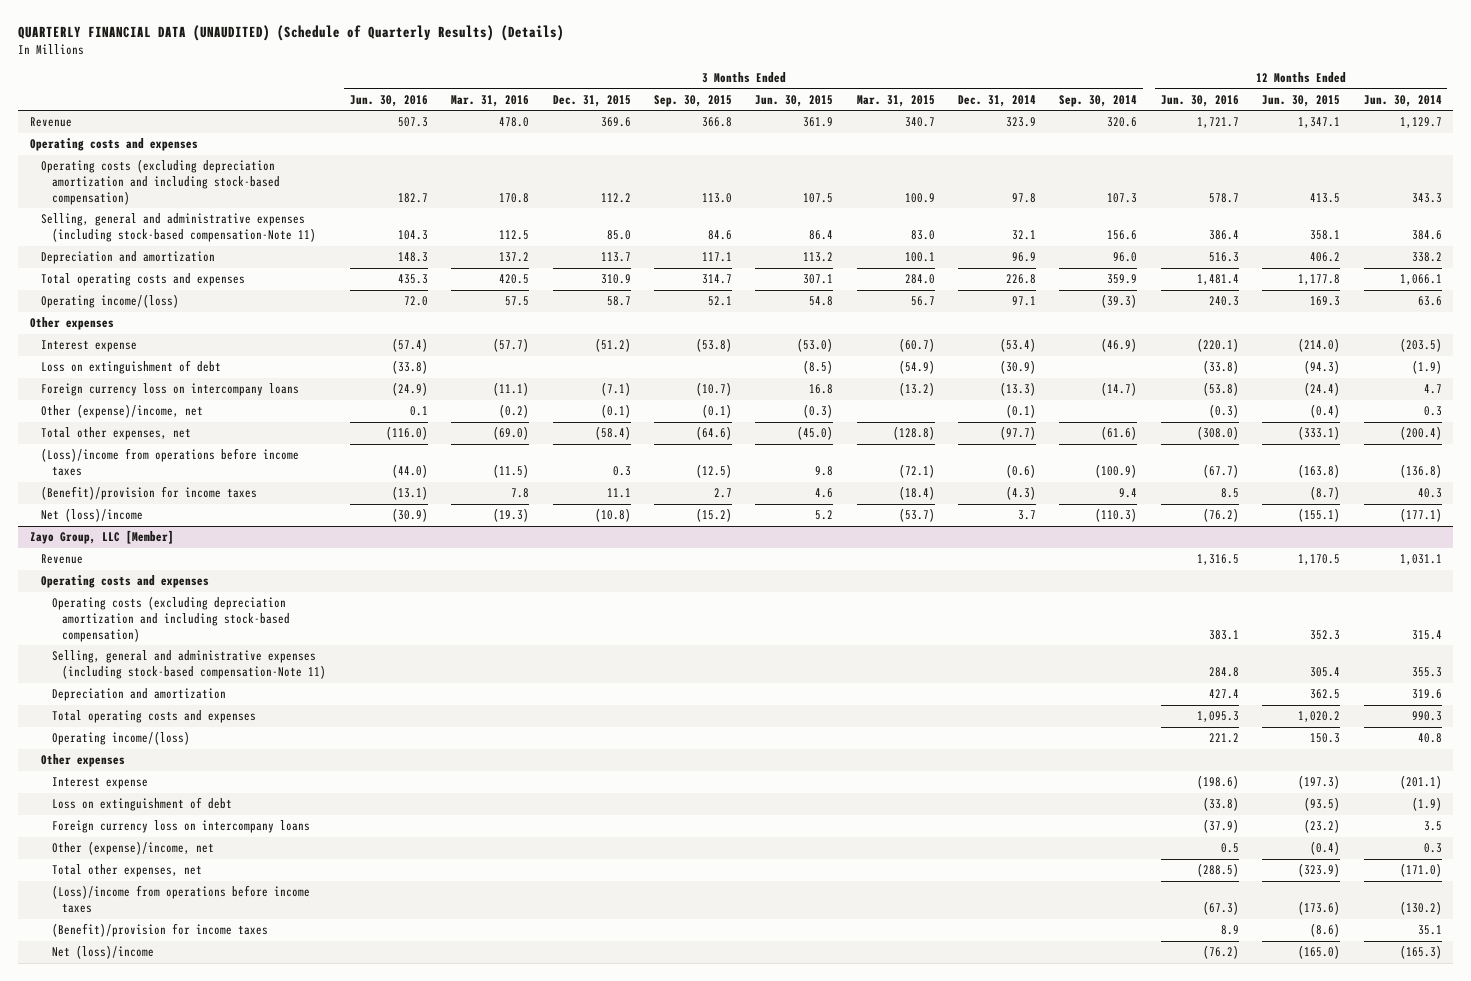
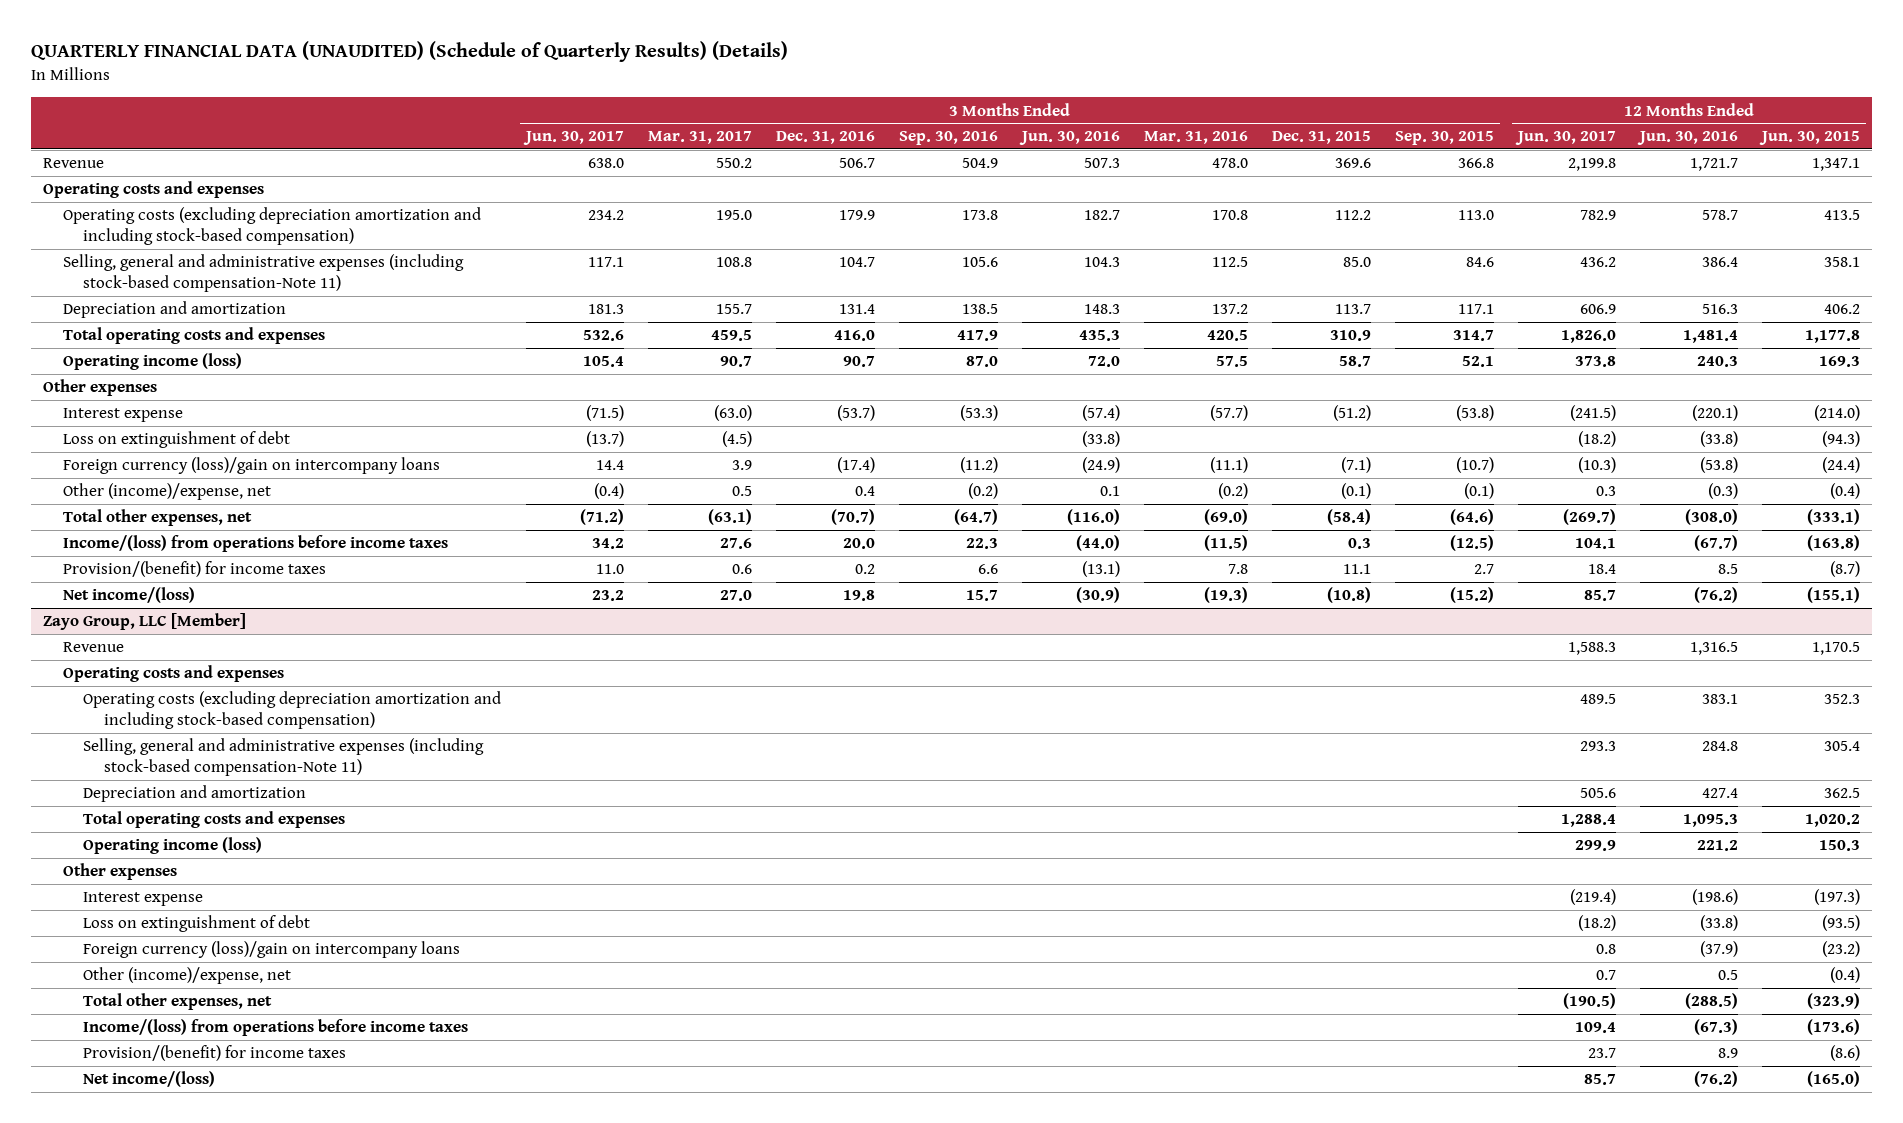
- | 3 Months Ended Jun. 30, 2016 | 3 Months Ended Mar. 31, 2016 | 3 Months Ended Dec. 31, 2015 | 3 Months Ended Sep. 30, 2015 | 3 Months Ended Jun. 30, 2015 | 3 Months Ended Mar. 31, 2015 | 3 Months Ended Dec. 31, 2014 | 3 Months Ended Sep. 30, 2014 | 12 Months Ended Jun. 30, 2016 | 12 Months Ended Jun. 30, 2015 | 12 Months Ended Jun. 30, 2014
+ | 3 Months Ended Jun. 30, 2017 | 3 Months Ended Mar. 31, 2017 | 3 Months Ended Dec. 31, 2016 | 3 Months Ended Sep. 30, 2016 | 3 Months Ended Jun. 30, 2016 | 3 Months Ended Mar. 31, 2016 | 3 Months Ended Dec. 31, 2015 | 3 Months Ended Sep. 30, 2015 | 12 Months Ended Jun. 30, 2017 | 12 Months Ended Jun. 30, 2016 | 12 Months Ended Jun. 30, 2015
- Operating income/(loss) | 72.0 | 57.5 | 58.7 | 52.1 | 54.8 | 56.7 | 97.1 | (39.3) | 240.3 | 169.3 | 63.6
+ Operating income (loss) | 105.4 | 90.7 | 90.7 | 87.0 | 72.0 | 57.5 | 58.7 | 52.1 | 373.8 | 240.3 | 169.3
- Foreign currency loss on intercompany loans | (24.9) | (11.1) | (7.1) | (10.7) | 16.8 | (13.2) | (13.3) | (14.7) | (53.8) | (24.4) | 4.7
- Other (expense)/income, net | 0.1 | (0.2) | (0.1) | (0.1) | (0.3) | | (0.1) | | (0.3) | (0.4) | 0.3
+ Foreign currency (loss)/gain on intercompany loans | 14.4 | 3.9 | (17.4) | (11.2) | (24.9) | (11.1) | (7.1) | (10.7) | (10.3) | (53.8) | (24.4)
+ Other (income)/expense, net | (0.4) | 0.5 | 0.4 | (0.2) | 0.1 | (0.2) | (0.1) | (0.1) | 0.3 | (0.3) | (0.4)
- (Loss)/income from operations before income taxes | (44.0) | (11.5) | 0.3 | (12.5) | 9.8 | (72.1) | (0.6) | (100.9) | (67.7) | (163.8) | (136.8)
- (Benefit)/provision for income taxes | (13.1) | 7.8 | 11.1 | 2.7 | 4.6 | (18.4) | (4.3) | 9.4 | 8.5 | (8.7) | 40.3
- Net (loss)/income | (30.9) | (19.3) | (10.8) | (15.2) | 5.2 | (53.7) | 3.7 | (110.3) | (76.2) | (155.1) | (177.1)
+ Income/(loss) from operations before income taxes | 34.2 | 27.6 | 20.0 | 22.3 | (44.0) | (11.5) | 0.3 | (12.5) | 104.1 | (67.7) | (163.8)
+ Provision/(benefit) for income taxes | 11.0 | 0.6 | 0.2 | 6.6 | (13.1) | 7.8 | 11.1 | 2.7 | 18.4 | 8.5 | (8.7)
+ Net income/(loss) | 23.2 | 27.0 | 19.8 | 15.7 | (30.9) | (19.3) | (10.8) | (15.2) | 85.7 | (76.2) | (155.1)
@ Zayo Group, LLC [Member]
- Operating income/(loss) | | | | | | | | | 221.2 | 150.3 | 40.8
+ Operating income (loss) | | | | | | | | | 299.9 | 221.2 | 150.3
- Foreign currency loss on intercompany loans | | | | | | | | | (37.9) | (23.2) | 3.5
- Other (expense)/income, net | | | | | | | | | 0.5 | (0.4) | 0.3
+ Foreign currency (loss)/gain on intercompany loans | | | | | | | | | 0.8 | (37.9) | (23.2)
+ Other (income)/expense, net | | | | | | | | | 0.7 | 0.5 | (0.4)
- (Loss)/income from operations before income taxes | | | | | | | | | (67.3) | (173.6) | (130.2)
- (Benefit)/provision for income taxes | | | | | | | | | 8.9 | (8.6) | 35.1
- Net (loss)/income | | | | | | | | | (76.2) | (165.0) | (165.3)
+ Income/(loss) from operations before income taxes | | | | | | | | | 109.4 | (67.3) | (173.6)
+ Provision/(benefit) for income taxes | | | | | | | | | 23.7 | 8.9 | (8.6)
+ Net income/(loss) | | | | | | | | | 85.7 | (76.2) | (165.0)

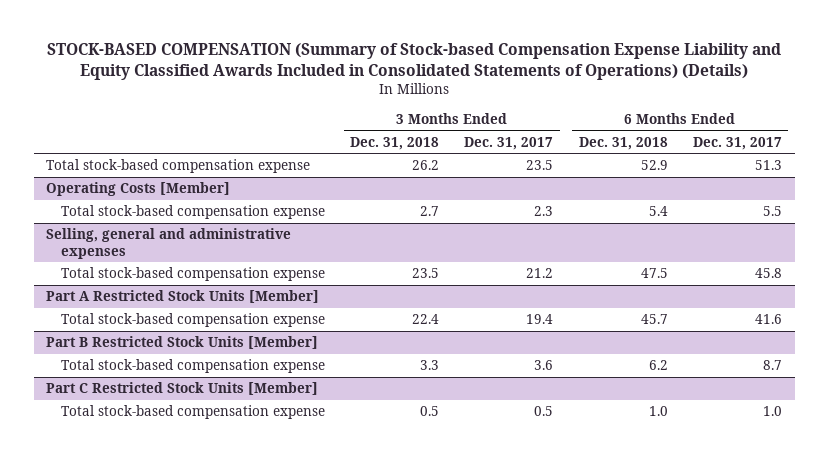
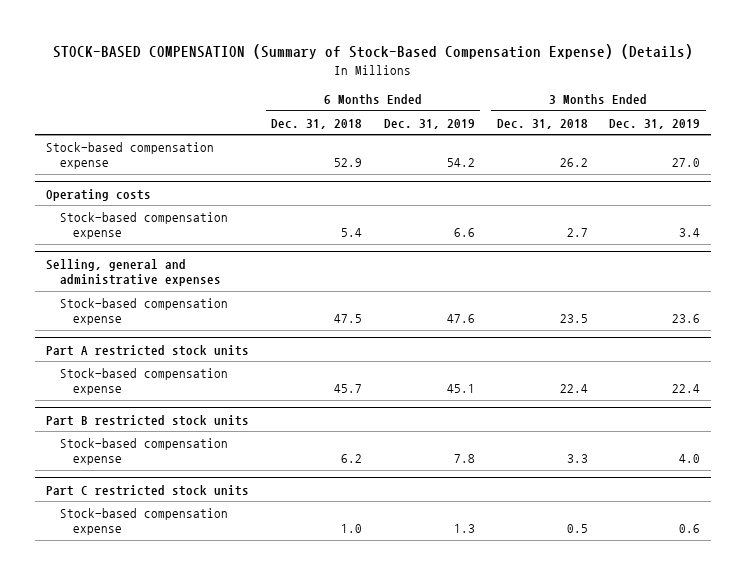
- STOCK-BASED COMPENSATION (Summary of Stock-based Compensation Expense Liability and Equity Classified Awards Included in Consolidated Statements of Operations) (Details)
+ STOCK-BASED COMPENSATION (Summary of Stock-Based Compensation Expense) (Details)
- | 3 Months Ended Dec. 31, 2018 | 3 Months Ended Dec. 31, 2017 | 6 Months Ended Dec. 31, 2018 | 6 Months Ended Dec. 31, 2017
+ | 6 Months Ended Dec. 31, 2018 | 6 Months Ended Dec. 31, 2019 | 3 Months Ended Dec. 31, 2018 | 3 Months Ended Dec. 31, 2019
- Total stock-based compensation expense | 26.2 | 23.5 | 52.9 | 51.3
- Operating Costs [Member]
- Total stock-based compensation expense | 2.7 | 2.3 | 5.4 | 5.5
+ Stock-based compensation expense | 52.9 | 54.2 | 26.2 | 27.0
+ Operating costs
+ Stock-based compensation expense | 5.4 | 6.6 | 2.7 | 3.4
@ Selling, general and administrative expenses
- Total stock-based compensation expense | 23.5 | 21.2 | 47.5 | 45.8
- Part A Restricted Stock Units [Member]
- Total stock-based compensation expense | 22.4 | 19.4 | 45.7 | 41.6
- Part B Restricted Stock Units [Member]
- Total stock-based compensation expense | 3.3 | 3.6 | 6.2 | 8.7
- Part C Restricted Stock Units [Member]
- Total stock-based compensation expense | 0.5 | 0.5 | 1.0 | 1.0
@ Selling, general and administrative expenses
+ Stock-based compensation expense | 47.5 | 47.6 | 23.5 | 23.6
+ Part A restricted stock units
+ Stock-based compensation expense | 45.7 | 45.1 | 22.4 | 22.4
+ Part B restricted stock units
+ Stock-based compensation expense | 6.2 | 7.8 | 3.3 | 4.0
+ Part C restricted stock units
+ Stock-based compensation expense | 1.0 | 1.3 | 0.5 | 0.6

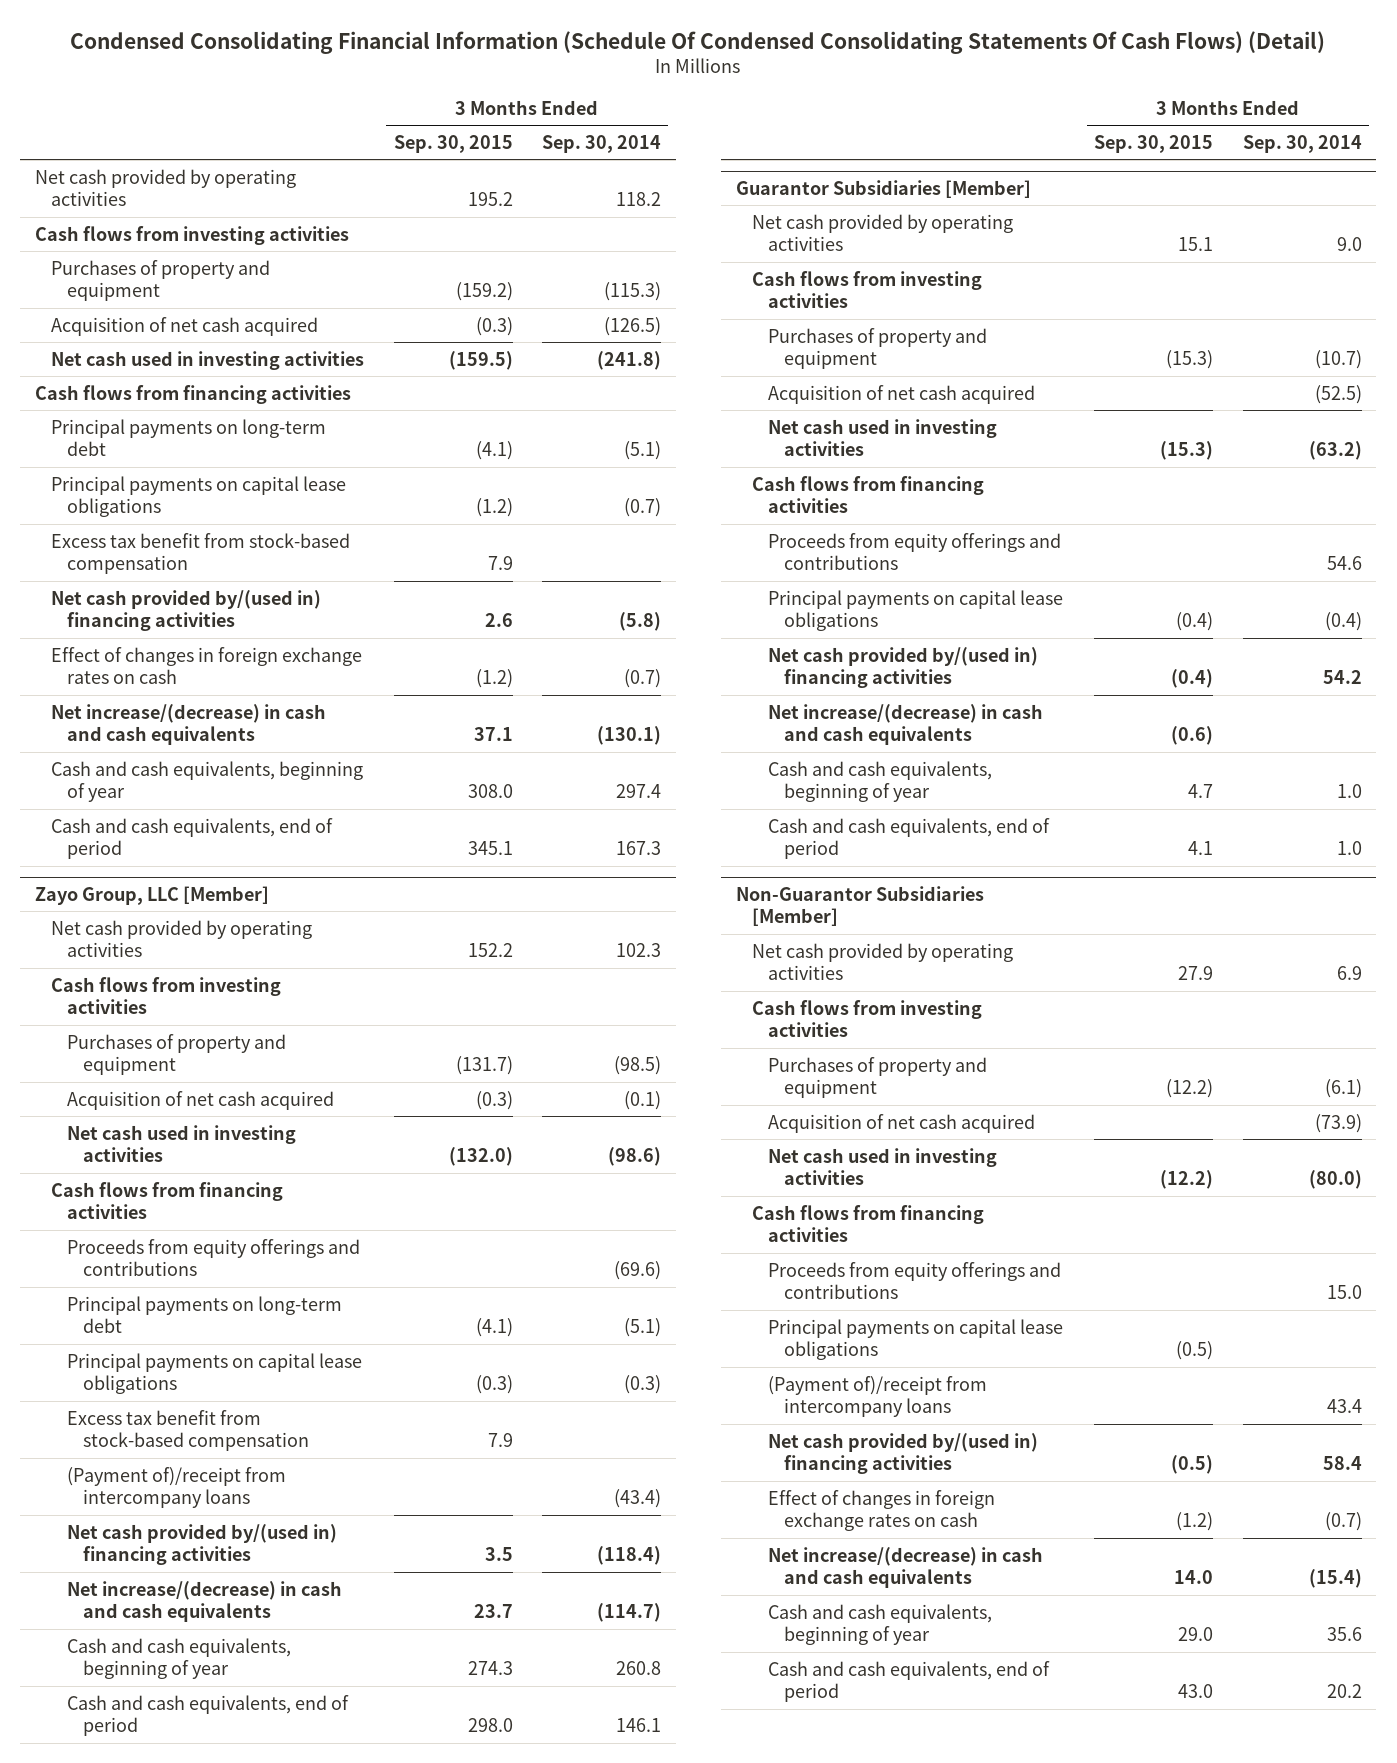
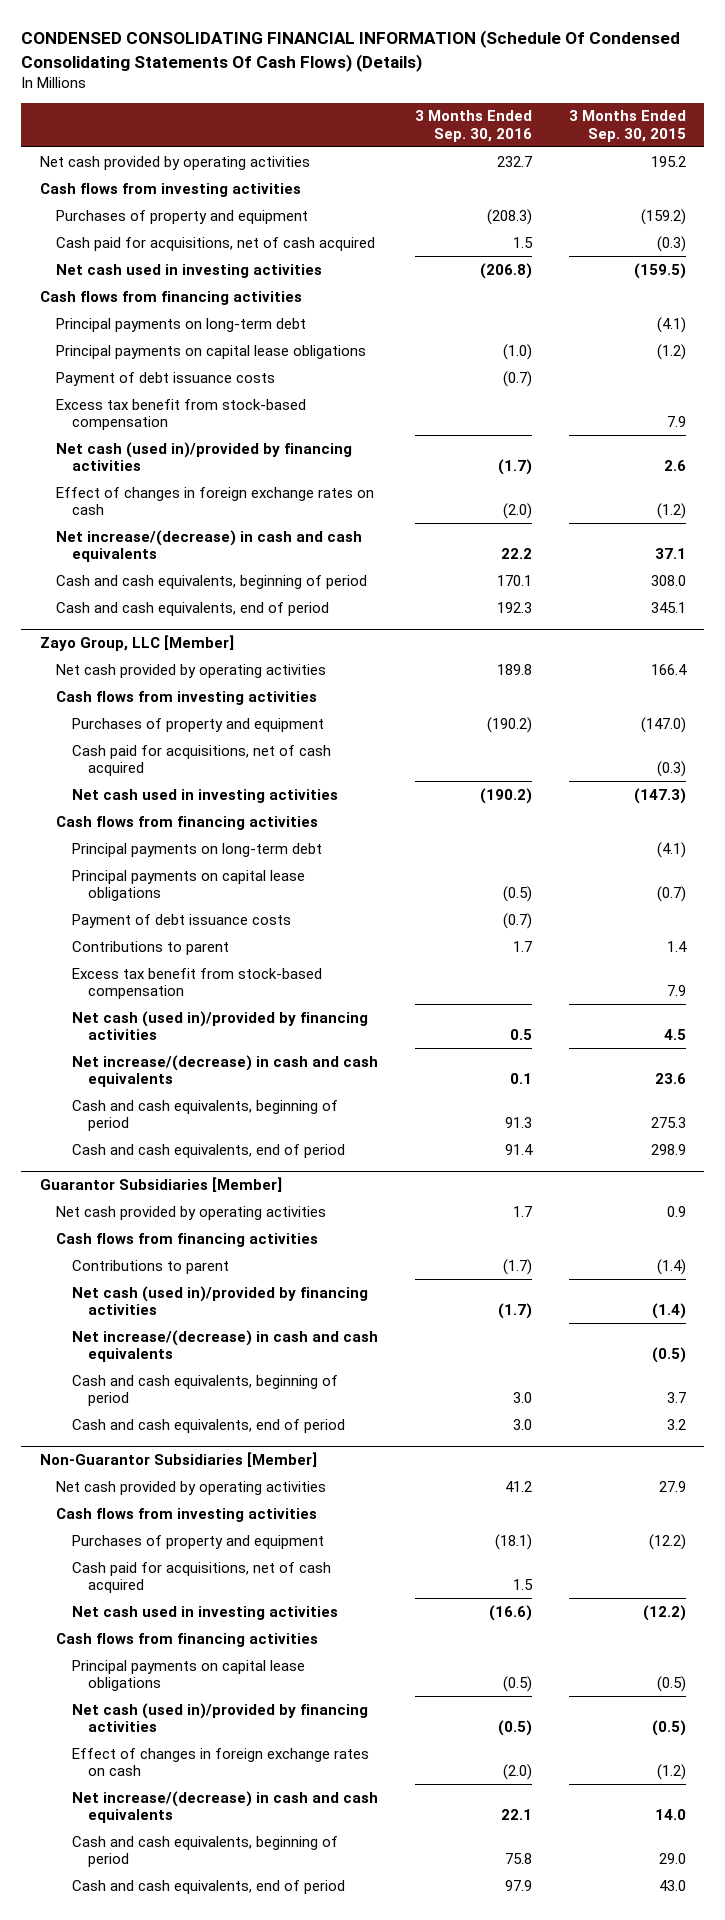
- Condensed Consolidating Financial Information (Schedule Of Condensed Consolidating Statements Of Cash Flows) (Detail)
+ CONDENSED CONSOLIDATING FINANCIAL INFORMATION (Schedule Of Condensed Consolidating Statements Of Cash Flows) (Details)
- | 3 Months Ended Sep. 30, 2015 | 3 Months Ended Sep. 30, 2014
+ | 3 Months Ended Sep. 30, 2016 | 3 Months Ended Sep. 30, 2015
- Acquisition of net cash acquired | (0.3) | (126.5)
+ Cash paid for acquisitions, net of cash acquired | 1.5 | (0.3)
+ Payment of debt issuance costs | (0.7) |
- Net cash provided by/(used in) financing activities | 2.6 | (5.8)
+ Net cash (used in)/provided by financing activities | (1.7) | 2.6
- Cash and cash equivalents, beginning of year | 308.0 | 297.4
+ Cash and cash equivalents, beginning of period | 170.1 | 308.0
@ Zayo Group, LLC [Member]
- Net cash provided by operating activities | 152.2 | 102.3
+ Net cash provided by operating activities | 189.8 | 166.4
- Purchases of property and equipment | (131.7) | (98.5)
- Acquisition of net cash acquired | (0.3) | (0.1)
- Net cash used in investing activities | (132.0) | (98.6)
+ Purchases of property and equipment | (190.2) | (147.0)
+ Cash paid for acquisitions, net of cash acquired | | (0.3)
+ Net cash used in investing activities | (190.2) | (147.3)
- Proceeds from equity offerings and contributions | | (69.6)
- Principal payments on capital lease obligations | (0.3) | (0.3)
+ Principal payments on capital lease obligations | (0.5) | (0.7)
+ Payment of debt issuance costs | (0.7) |
+ Contributions to parent | 1.7 | 1.4
- (Payment of)/receipt from intercompany loans | | (43.4)
- Net cash provided by/(used in) financing activities | 3.5 | (118.4)
- Net increase/(decrease) in cash and cash equivalents | 23.7 | (114.7)
- Cash and cash equivalents, beginning of year | 274.3 | 260.8
- Cash and cash equivalents, end of period | 298.0 | 146.1
+ Net cash (used in)/provided by financing activities | 0.5 | 4.5
+ Net increase/(decrease) in cash and cash equivalents | 0.1 | 23.6
+ Cash and cash equivalents, beginning of period | 91.3 | 275.3
+ Cash and cash equivalents, end of period | 91.4 | 298.9
@ Guarantor Subsidiaries [Member]
- Net cash provided by operating activities | 15.1 | 9.0
- Cash flows from investing activities
- Purchases of property and equipment | (15.3) | (10.7)
- Acquisition of net cash acquired | | (52.5)
- Net cash used in investing activities | (15.3) | (63.2)
+ Net cash provided by operating activities | 1.7 | 0.9
- Proceeds from equity offerings and contributions | | 54.6
- Principal payments on capital lease obligations | (0.4) | (0.4)
- Net cash provided by/(used in) financing activities | (0.4) | 54.2
- Net increase/(decrease) in cash and cash equivalents | (0.6) |
- Cash and cash equivalents, beginning of year | 4.7 | 1.0
- Cash and cash equivalents, end of period | 4.1 | 1.0
+ Contributions to parent | (1.7) | (1.4)
+ Net cash (used in)/provided by financing activities | (1.7) | (1.4)
+ Net increase/(decrease) in cash and cash equivalents | | (0.5)
+ Cash and cash equivalents, beginning of period | 3.0 | 3.7
+ Cash and cash equivalents, end of period | 3.0 | 3.2
@ Non-Guarantor Subsidiaries [Member]
- Acquisition of net cash acquired | | (73.9)
+ Cash paid for acquisitions, net of cash acquired | 1.5 |
- Proceeds from equity offerings and contributions | | 15.0
- (Payment of)/receipt from intercompany loans | | 43.4
- Net cash provided by/(used in) financing activities | (0.5) | 58.4
+ Net cash (used in)/provided by financing activities | (0.5) | (0.5)
- Cash and cash equivalents, beginning of year | 29.0 | 35.6
+ Cash and cash equivalents, beginning of period | 75.8 | 29.0

